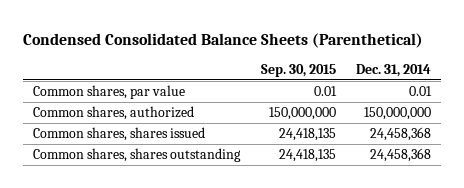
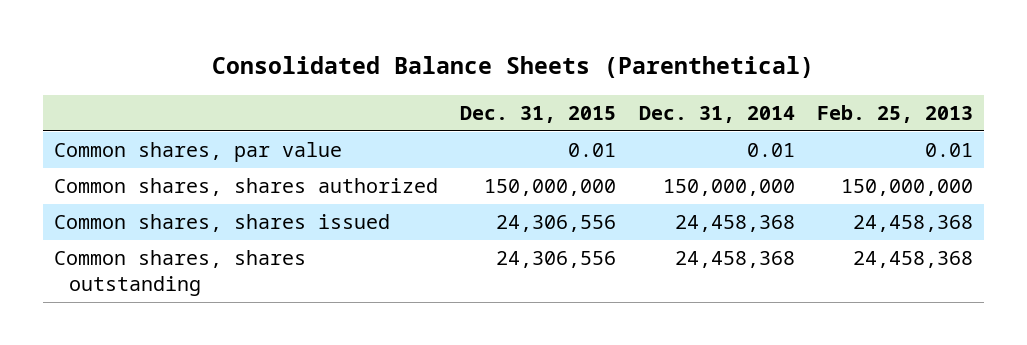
- Condensed Consolidated Balance Sheets (Parenthetical)
+ Consolidated Balance Sheets (Parenthetical)
- | Sep. 30, 2015 | Dec. 31, 2014
+ | Dec. 31, 2015 | Dec. 31, 2014 | Feb. 25, 2013
- Common shares, authorized | 150,000,000 | 150,000,000
+ Common shares, shares authorized | 150,000,000 | 150,000,000 | 150,000,000

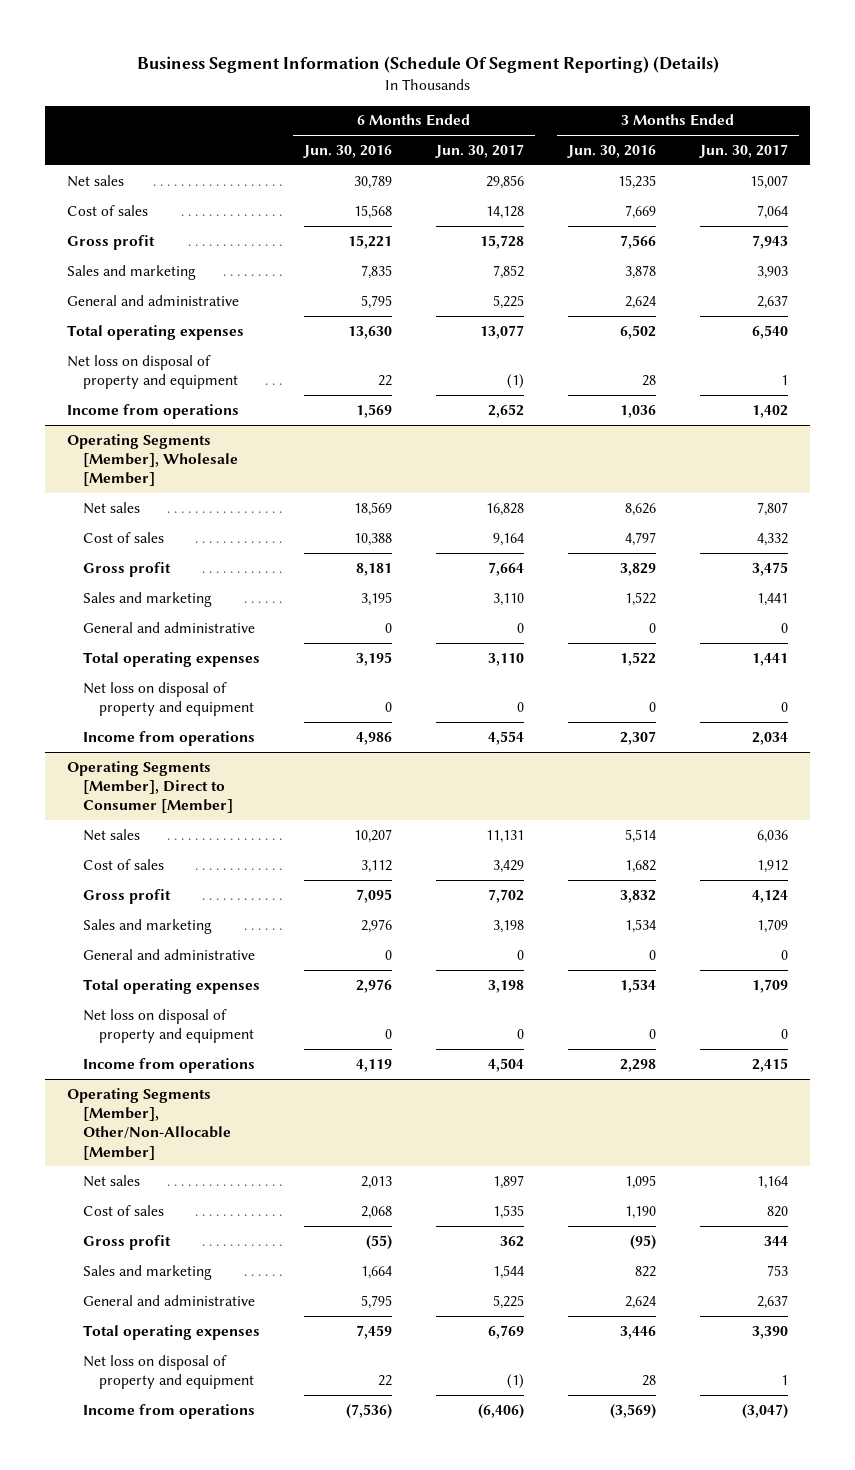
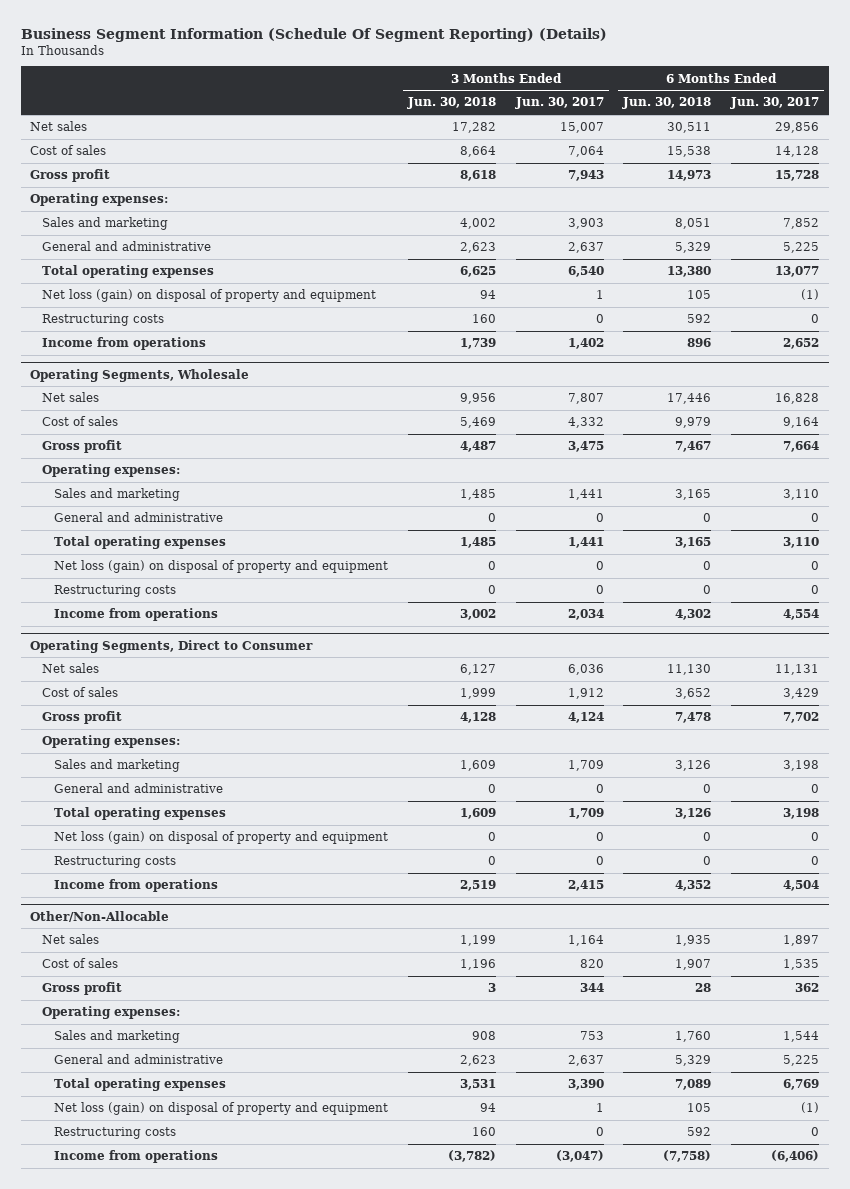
- | 6 Months Ended Jun. 30, 2016 | 6 Months Ended Jun. 30, 2017 | 3 Months Ended Jun. 30, 2016 | 3 Months Ended Jun. 30, 2017
+ | 3 Months Ended Jun. 30, 2018 | 3 Months Ended Jun. 30, 2017 | 6 Months Ended Jun. 30, 2018 | 6 Months Ended Jun. 30, 2017
+ Operating expenses:
- Net loss on disposal of property and equipment | 22 | (1) | 28 | 1
+ Net loss (gain) on disposal of property and equipment | 94 | 1 | 105 | (1)
+ Restructuring costs | 160 | 0 | 592 | 0
- Operating Segments [Member], Wholesale [Member]
+ Operating Segments, Wholesale
+ Operating expenses:
- Net loss on disposal of property and equipment | 0 | 0 | 0 | 0
+ Net loss (gain) on disposal of property and equipment | 0 | 0 | 0 | 0
+ Restructuring costs | 0 | 0 | 0 | 0
- Operating Segments [Member], Direct to Consumer [Member]
+ Operating Segments, Direct to Consumer
+ Operating expenses:
- Net loss on disposal of property and equipment | 0 | 0 | 0 | 0
+ Net loss (gain) on disposal of property and equipment | 0 | 0 | 0 | 0
+ Restructuring costs | 0 | 0 | 0 | 0
- Operating Segments [Member], Other/Non-Allocable [Member]
+ Other/Non-Allocable
+ Operating expenses:
- Net loss on disposal of property and equipment | 22 | (1) | 28 | 1
+ Net loss (gain) on disposal of property and equipment | 94 | 1 | 105 | (1)
+ Restructuring costs | 160 | 0 | 592 | 0

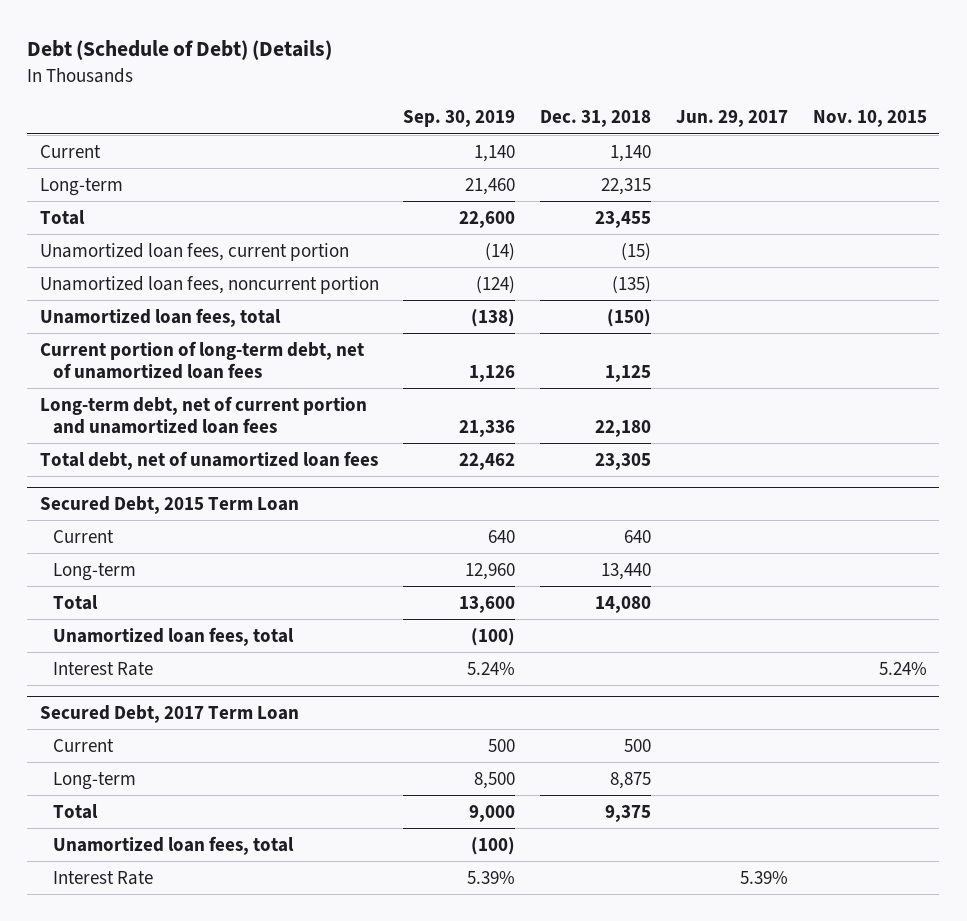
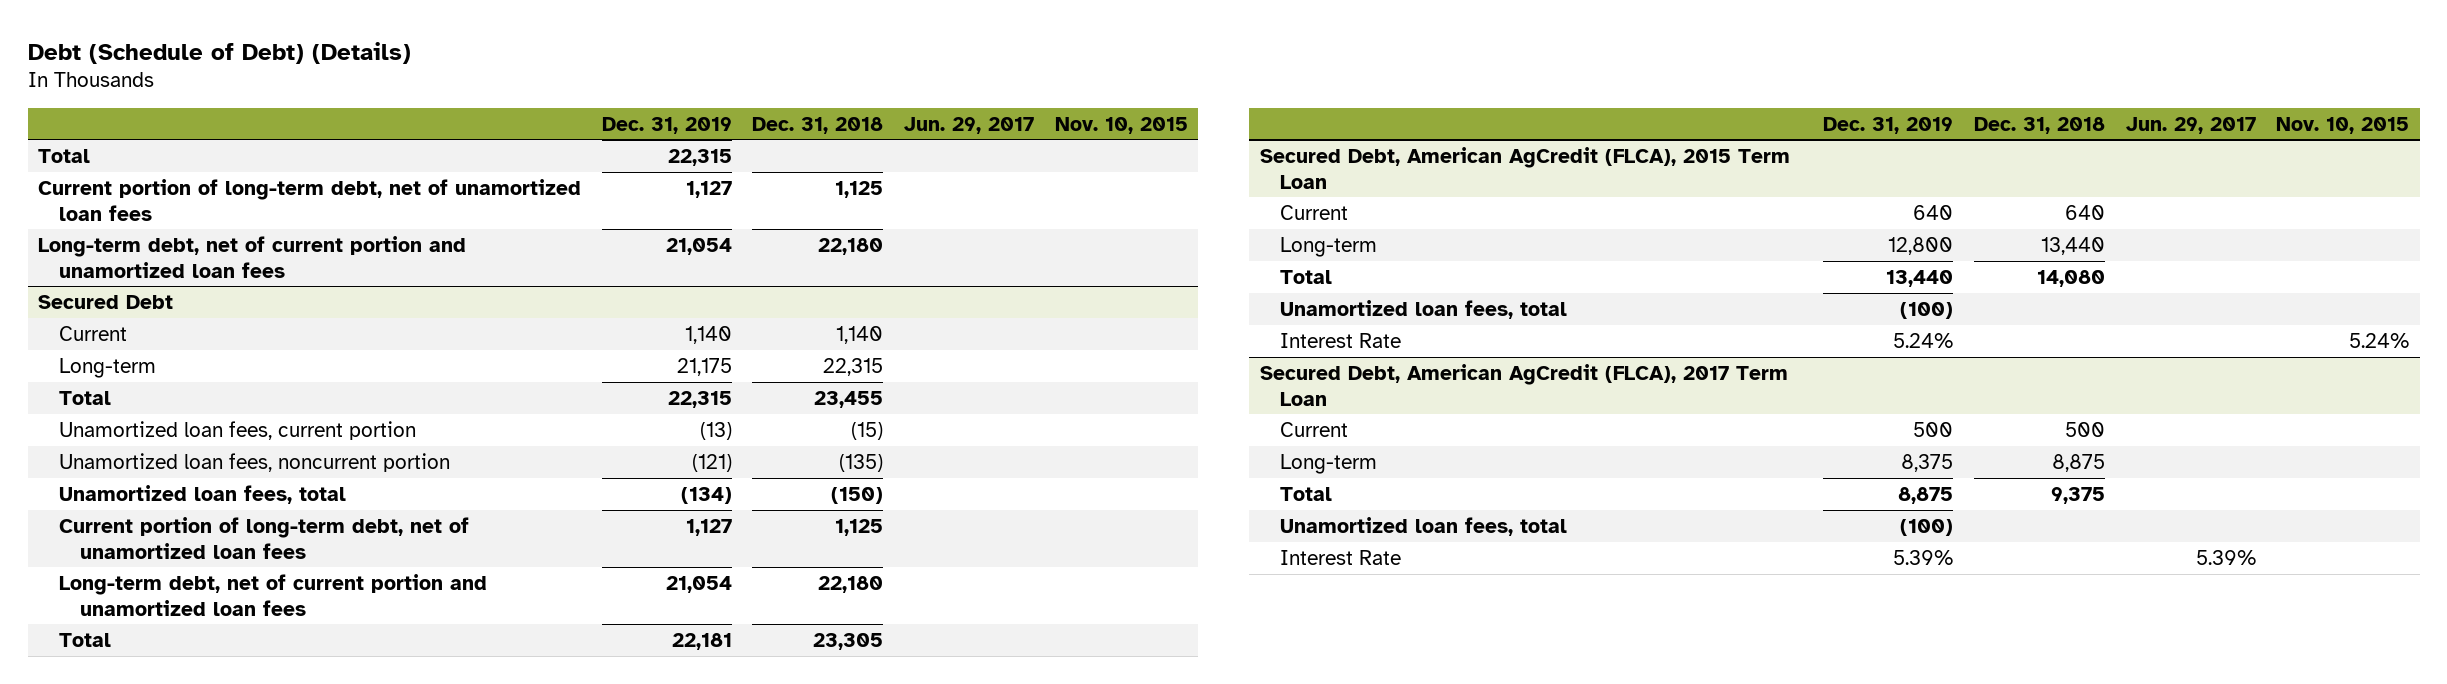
- | Sep. 30, 2019 | Dec. 31, 2018 | Jun. 29, 2017 | Nov. 10, 2015
+ | Dec. 31, 2019 | Dec. 31, 2018 | Jun. 29, 2017 | Nov. 10, 2015
+ Total | 22,315 | | |
+ Current portion of long-term debt, net of unamortized loan fees | 1,127 | 1,125 | |
+ Long-term debt, net of current portion and unamortized loan fees | 21,054 | 22,180 | |
+ Secured Debt
- Total debt, net of unamortized loan fees | 22,462 | 23,305 | |
- Secured Debt, 2015 Term Loan
+ Total | 22,181 | 23,305 | |
+ Secured Debt, American AgCredit (FLCA), 2015 Term Loan
- Secured Debt, 2017 Term Loan
+ Secured Debt, American AgCredit (FLCA), 2017 Term Loan

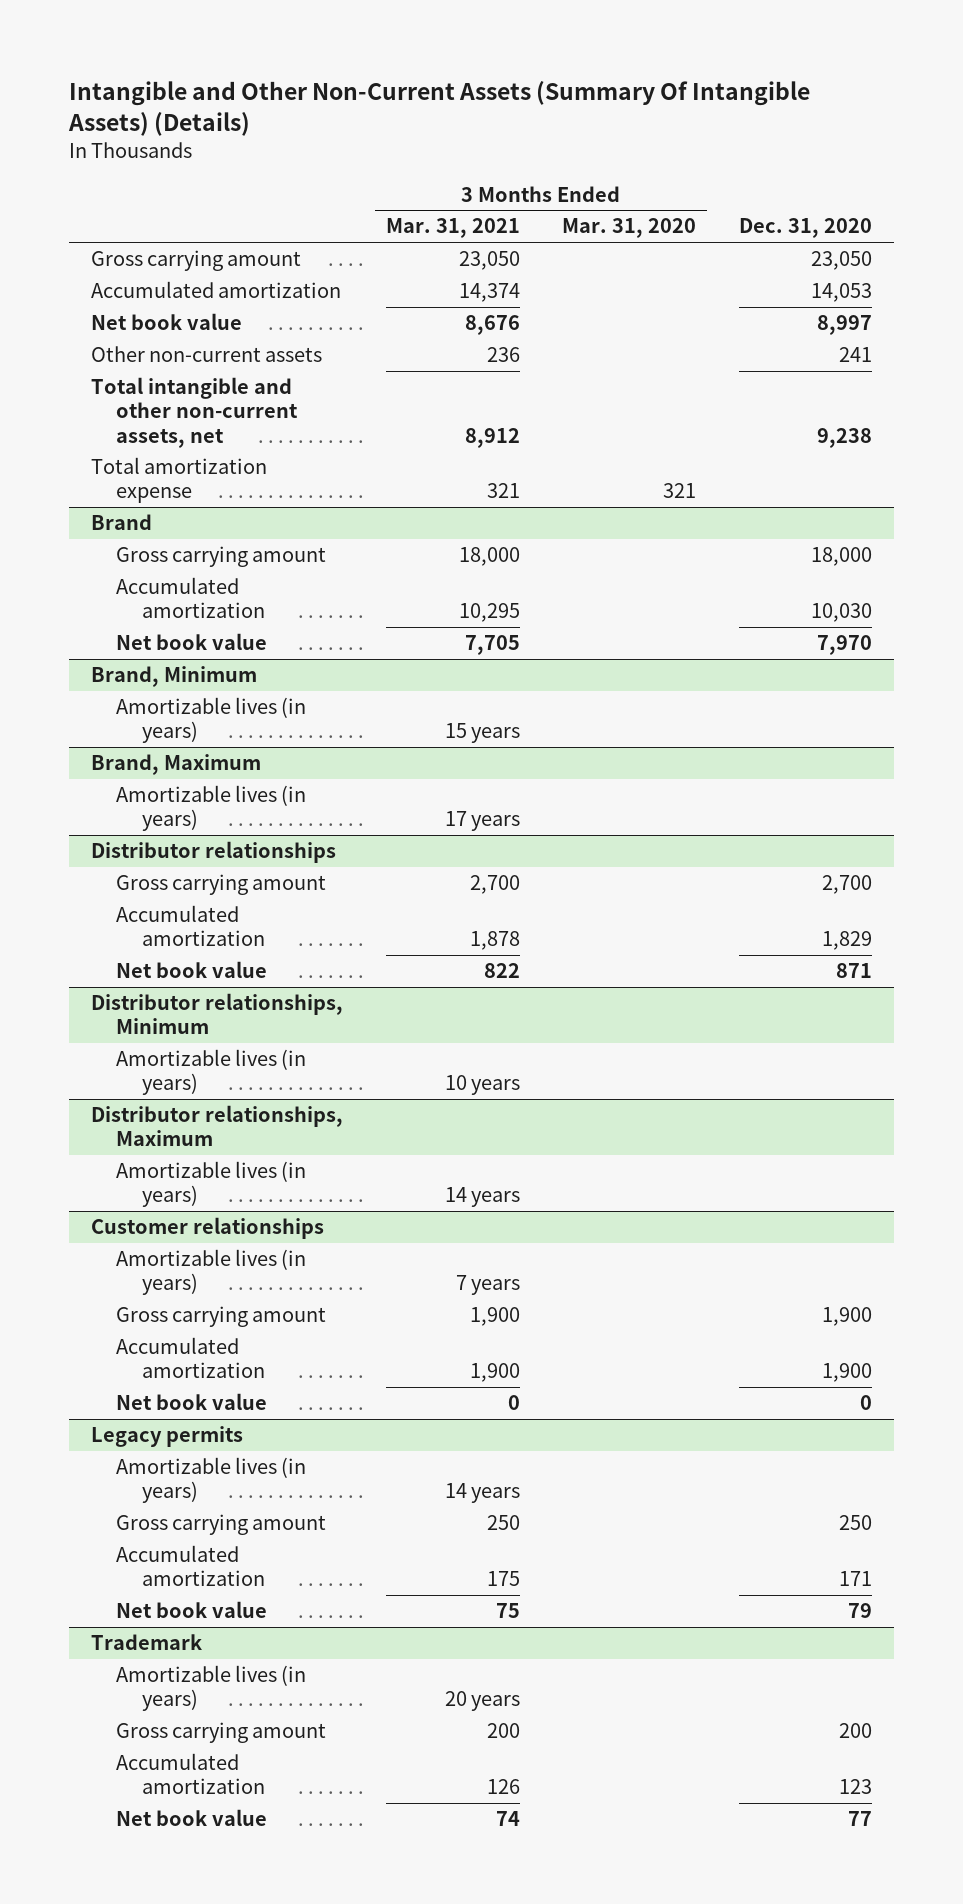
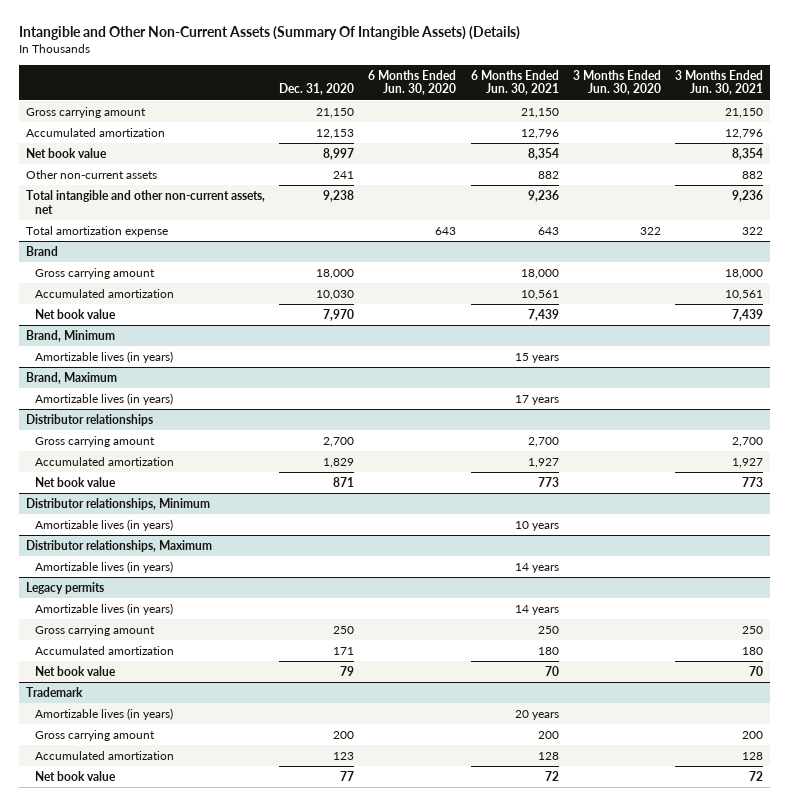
- | 3 Months Ended Mar. 31, 2021 | 3 Months Ended Mar. 31, 2020 | Dec. 31, 2020
+ | Dec. 31, 2020 | 6 Months Ended Jun. 30, 2020 | 6 Months Ended Jun. 30, 2021 | 3 Months Ended Jun. 30, 2020 | 3 Months Ended Jun. 30, 2021
- Gross carrying amount | 23,050 | | 23,050
- Accumulated amortization | 14,374 | | 14,053
+ Gross carrying amount | 21,150 | | 21,150 | | 21,150
+ Accumulated amortization | 12,153 | | 12,796 | | 12,796
- Customer relationships
- Amortizable lives (in years) | 7 years | |
- Gross carrying amount | 1,900 | | 1,900
- Accumulated amortization | 1,900 | | 1,900
- Net book value | 0 | | 0

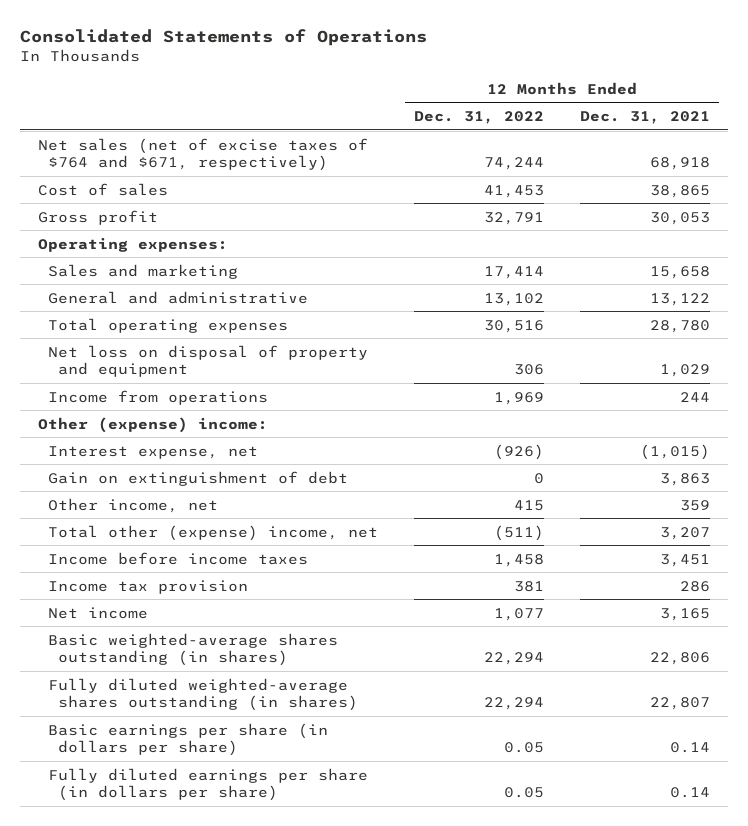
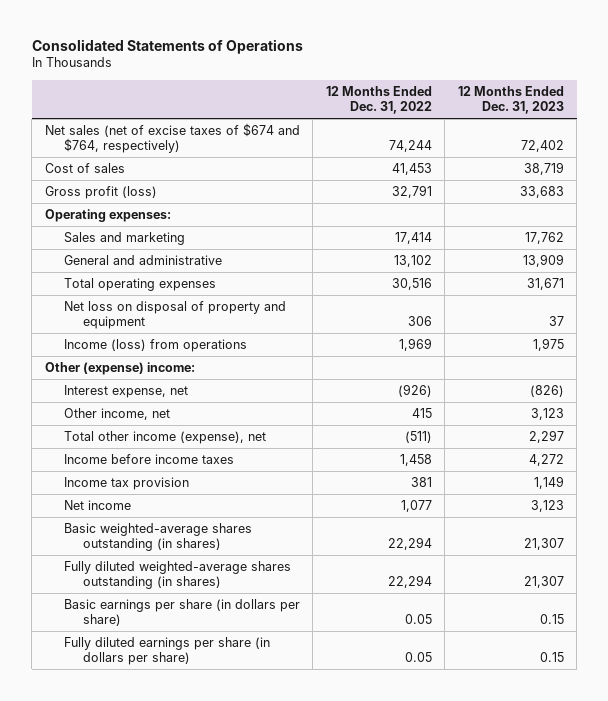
- | 12 Months Ended Dec. 31, 2022 | 12 Months Ended Dec. 31, 2021
+ | 12 Months Ended Dec. 31, 2022 | 12 Months Ended Dec. 31, 2023
- Net sales (net of excise taxes of $764 and $671, respectively) | 74,244 | 68,918
+ Net sales (net of excise taxes of $674 and $764, respectively) | 74,244 | 72,402
- Gross profit | 32,791 | 30,053
+ Gross profit (loss) | 32,791 | 33,683
- Income from operations | 1,969 | 244
+ Income (loss) from operations | 1,969 | 1,975
- Gain on extinguishment of debt | 0 | 3,863
- Total other (expense) income, net | (511) | 3,207
+ Total other income (expense), net | (511) | 2,297

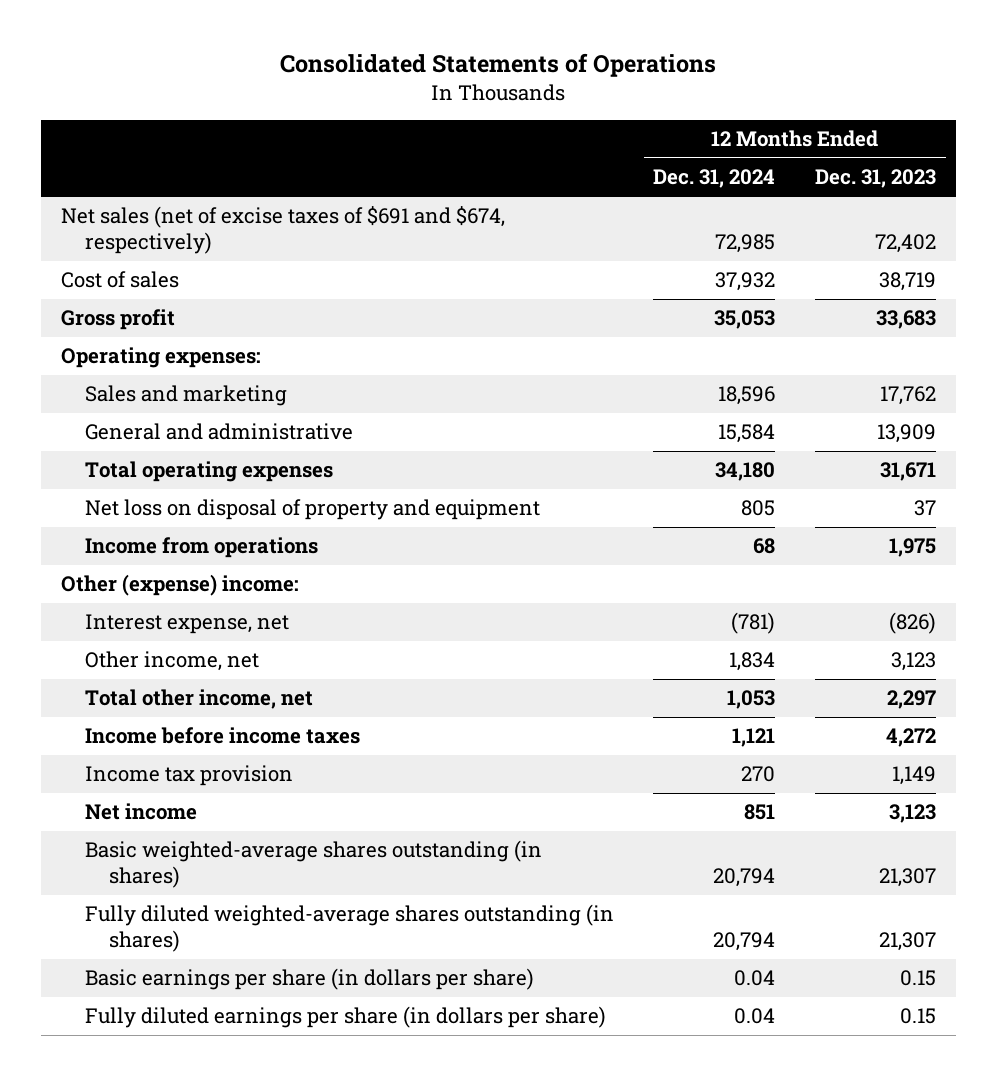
- | 12 Months Ended Dec. 31, 2022 | 12 Months Ended Dec. 31, 2023
+ | 12 Months Ended Dec. 31, 2024 | 12 Months Ended Dec. 31, 2023
- Net sales (net of excise taxes of $674 and $764, respectively) | 74,244 | 72,402
+ Net sales (net of excise taxes of $691 and $674, respectively) | 72,985 | 72,402
- Gross profit (loss) | 32,791 | 33,683
+ Gross profit | 35,053 | 33,683
- Income (loss) from operations | 1,969 | 1,975
+ Income from operations | 68 | 1,975
- Total other income (expense), net | (511) | 2,297
+ Total other income, net | 1,053 | 2,297

